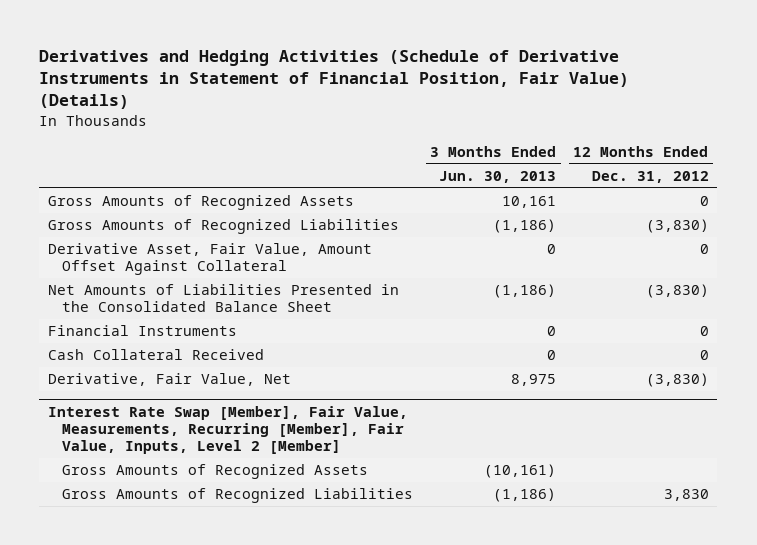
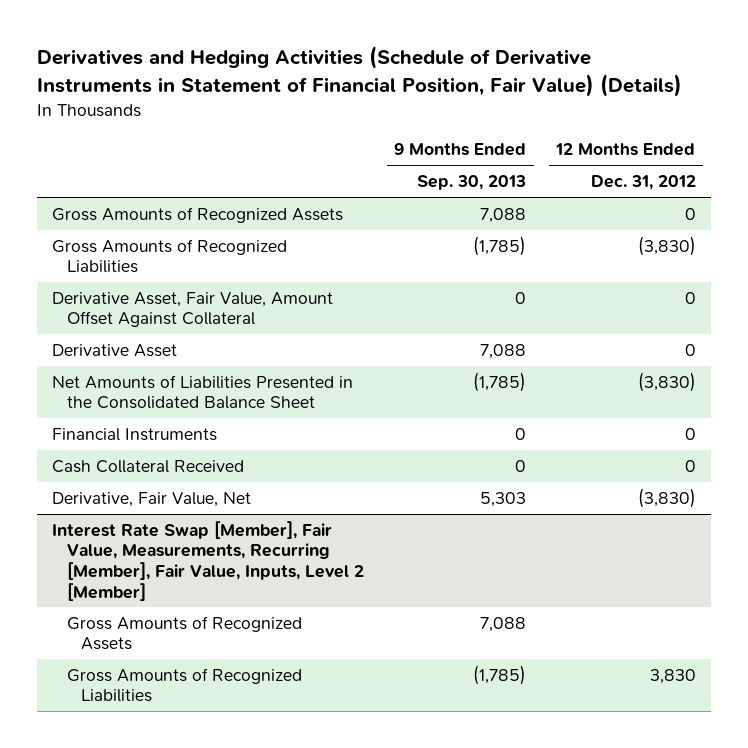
- | 3 Months Ended Jun. 30, 2013 | 12 Months Ended Dec. 31, 2012
+ | 9 Months Ended Sep. 30, 2013 | 12 Months Ended Dec. 31, 2012
+ Derivative Asset | 7,088 | 0

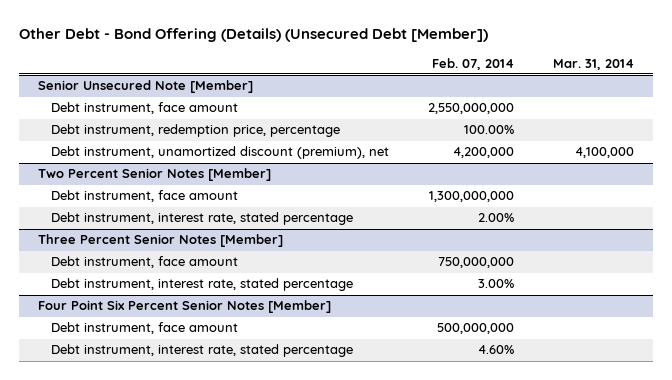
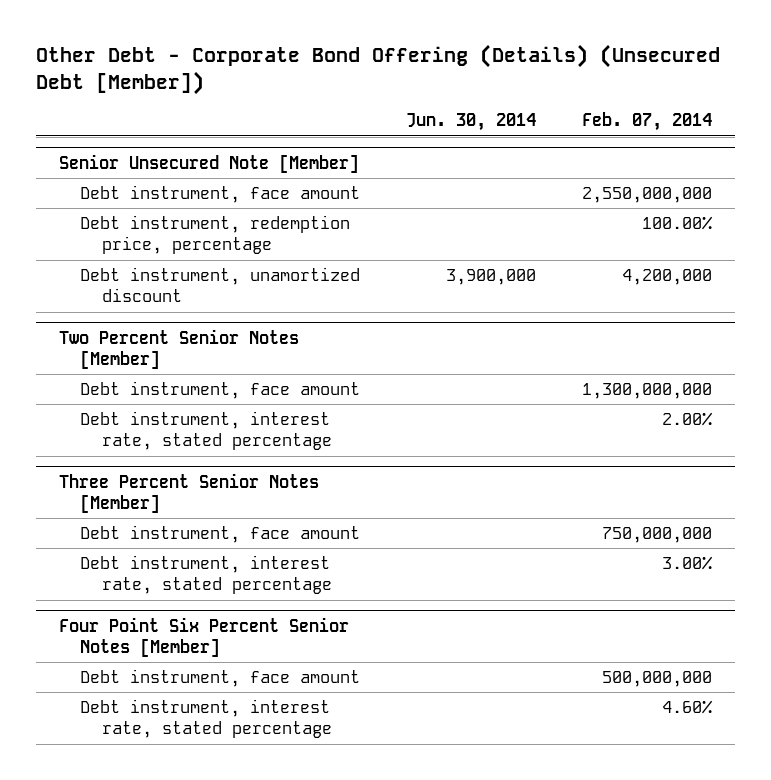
- Other Debt - Bond Offering (Details) (Unsecured Debt [Member])
+ Other Debt - Corporate Bond Offering (Details) (Unsecured Debt [Member])
- | Feb. 07, 2014 | Mar. 31, 2014
+ | Jun. 30, 2014 | Feb. 07, 2014
@ Senior Unsecured Note [Member]
- Debt instrument, unamortized discount (premium), net | 4,200,000 | 4,100,000
+ Debt instrument, unamortized discount | 3,900,000 | 4,200,000

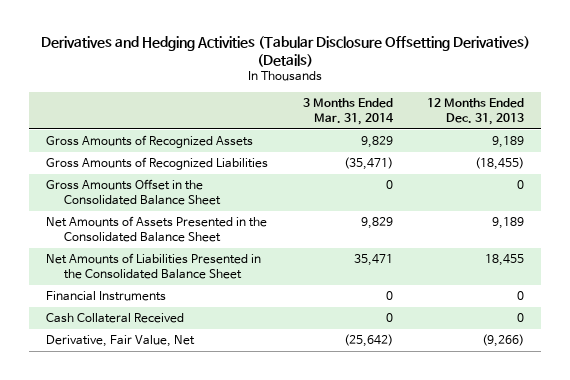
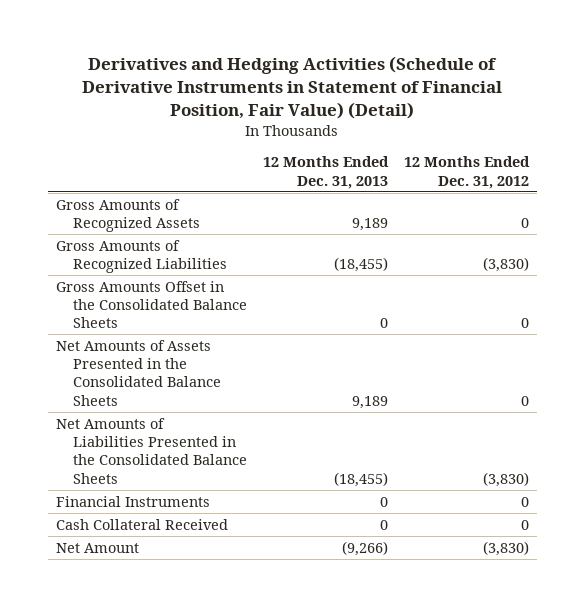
- Derivatives and Hedging Activities (Tabular Disclosure Offsetting Derivatives) (Details)
+ Derivatives and Hedging Activities (Schedule of Derivative Instruments in Statement of Financial Position, Fair Value) (Detail)
- | 3 Months Ended Mar. 31, 2014 | 12 Months Ended Dec. 31, 2013
+ | 12 Months Ended Dec. 31, 2013 | 12 Months Ended Dec. 31, 2012
- Gross Amounts Offset in the Consolidated Balance Sheet | 0 | 0
- Net Amounts of Assets Presented in the Consolidated Balance Sheet | 9,829 | 9,189
- Net Amounts of Liabilities Presented in the Consolidated Balance Sheet | 35,471 | 18,455
+ Gross Amounts Offset in the Consolidated Balance Sheets | 0 | 0
+ Net Amounts of Assets Presented in the Consolidated Balance Sheets | 9,189 | 0
+ Net Amounts of Liabilities Presented in the Consolidated Balance Sheets | (18,455) | (3,830)
- Derivative, Fair Value, Net | (25,642) | (9,266)
+ Net Amount | (9,266) | (3,830)

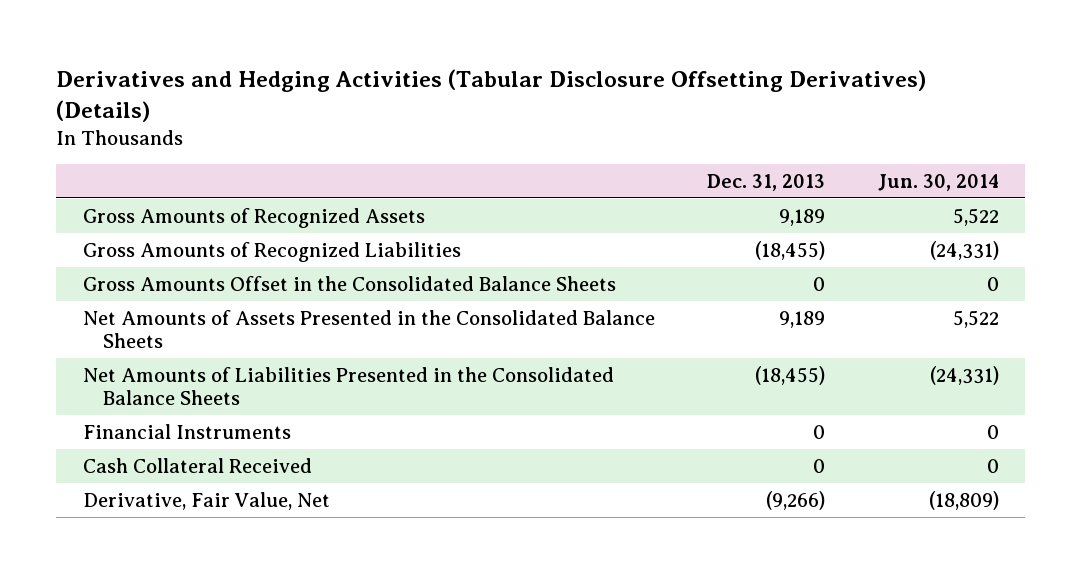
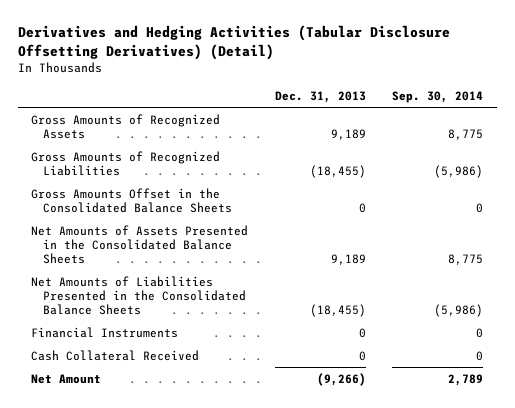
- Derivatives and Hedging Activities (Tabular Disclosure Offsetting Derivatives) (Details)
+ Derivatives and Hedging Activities (Tabular Disclosure Offsetting Derivatives) (Detail)
- | Dec. 31, 2013 | Jun. 30, 2014
+ | Dec. 31, 2013 | Sep. 30, 2014
- Derivative, Fair Value, Net | (9,266) | (18,809)
+ Net Amount | (9,266) | 2,789

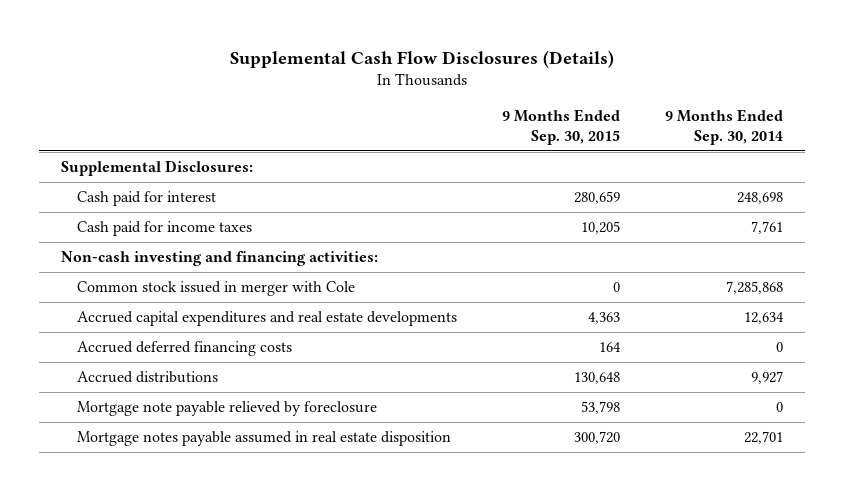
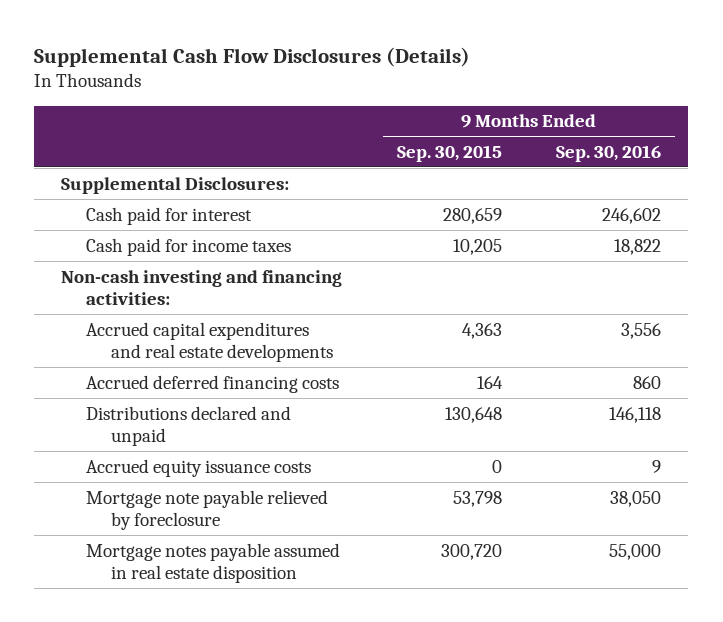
- | 9 Months Ended Sep. 30, 2015 | 9 Months Ended Sep. 30, 2014
+ | 9 Months Ended Sep. 30, 2015 | 9 Months Ended Sep. 30, 2016
- Common stock issued in merger with Cole | 0 | 7,285,868
- Accrued distributions | 130,648 | 9,927
+ Distributions declared and unpaid | 130,648 | 146,118
+ Accrued equity issuance costs | 0 | 9

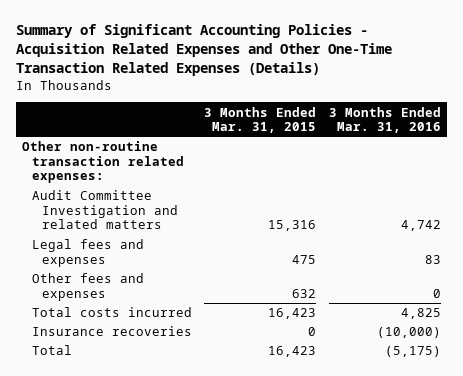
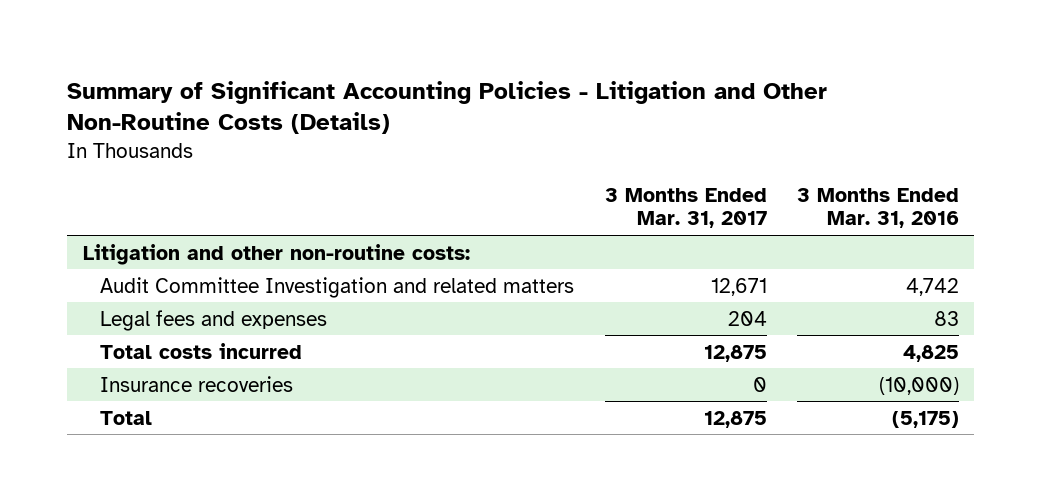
- Summary of Significant Accounting Policies - Acquisition Related Expenses and Other One-Time Transaction Related Expenses (Details)
+ Summary of Significant Accounting Policies - Litigation and Other Non-Routine Costs (Details)
- | 3 Months Ended Mar. 31, 2015 | 3 Months Ended Mar. 31, 2016
+ | 3 Months Ended Mar. 31, 2017 | 3 Months Ended Mar. 31, 2016
- Other non-routine transaction related expenses:
+ Litigation and other non-routine costs:
- Other fees and expenses | 632 | 0

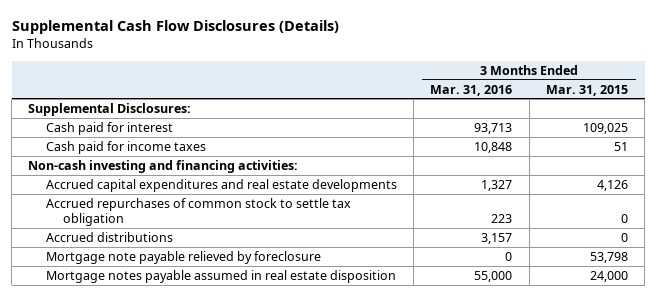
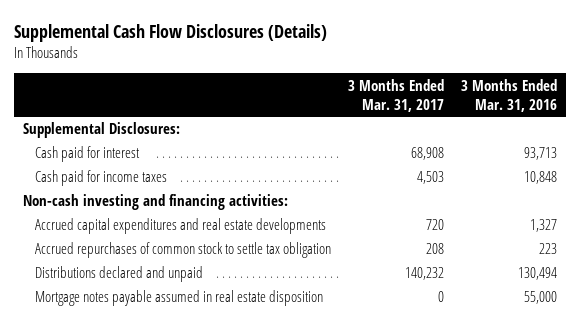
- | 3 Months Ended Mar. 31, 2016 | 3 Months Ended Mar. 31, 2015
+ | 3 Months Ended Mar. 31, 2017 | 3 Months Ended Mar. 31, 2016
- Accrued distributions | 3,157 | 0
- Mortgage note payable relieved by foreclosure | 0 | 53,798
+ Distributions declared and unpaid | 140,232 | 130,494

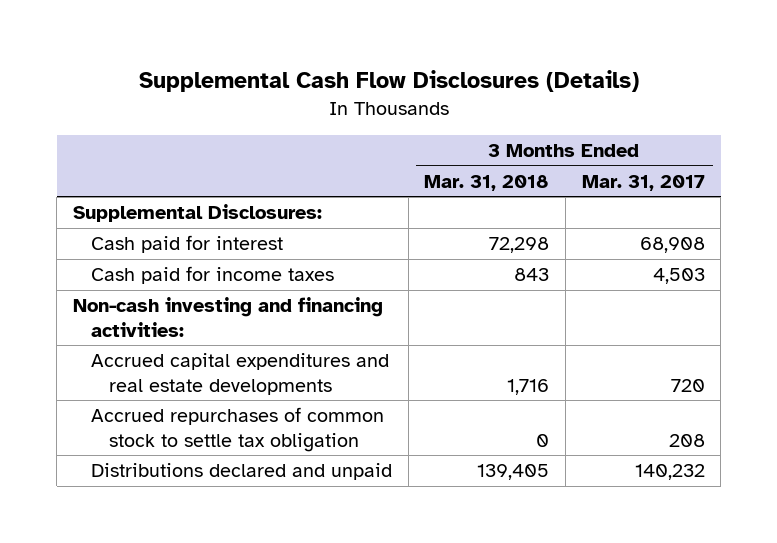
- | 3 Months Ended Mar. 31, 2017 | 3 Months Ended Mar. 31, 2016
+ | 3 Months Ended Mar. 31, 2018 | 3 Months Ended Mar. 31, 2017
- Mortgage notes payable assumed in real estate disposition | 0 | 55,000

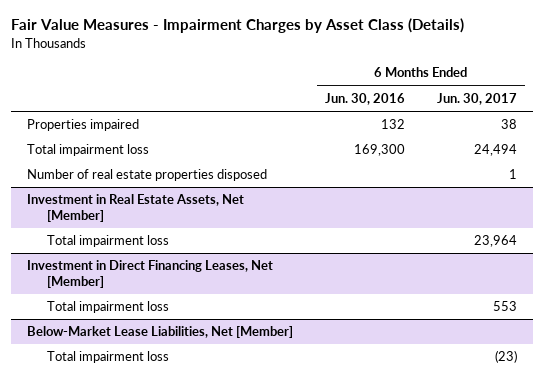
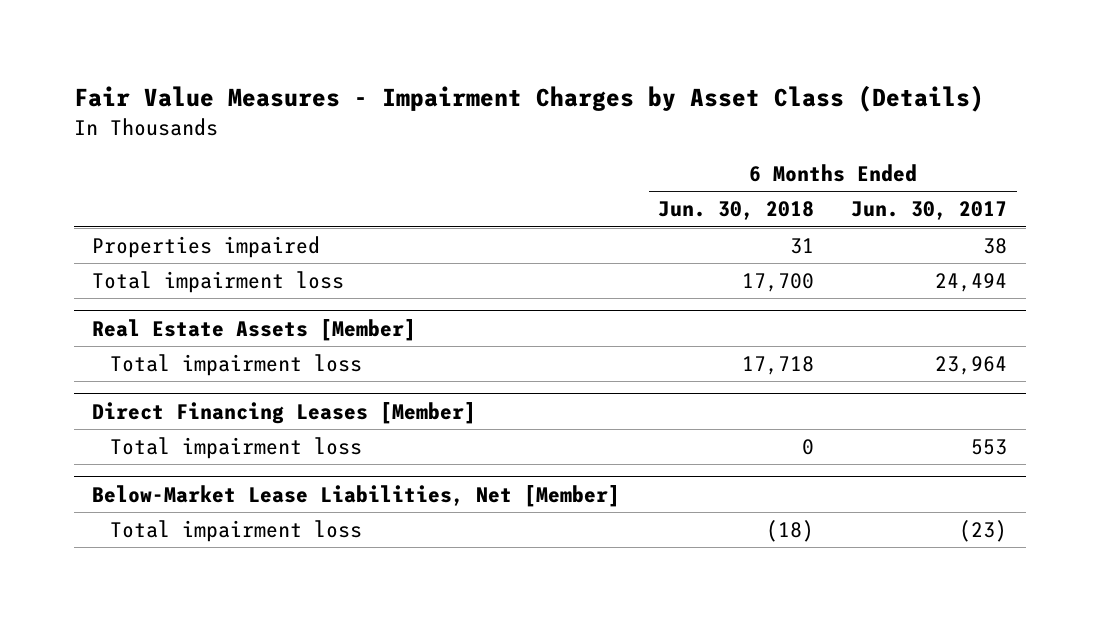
- | 6 Months Ended Jun. 30, 2016 | 6 Months Ended Jun. 30, 2017
+ | 6 Months Ended Jun. 30, 2018 | 6 Months Ended Jun. 30, 2017
- Number of real estate properties disposed | | 1
- Investment in Real Estate Assets, Net [Member]
+ Real Estate Assets [Member]
- Investment in Direct Financing Leases, Net [Member]
+ Direct Financing Leases [Member]

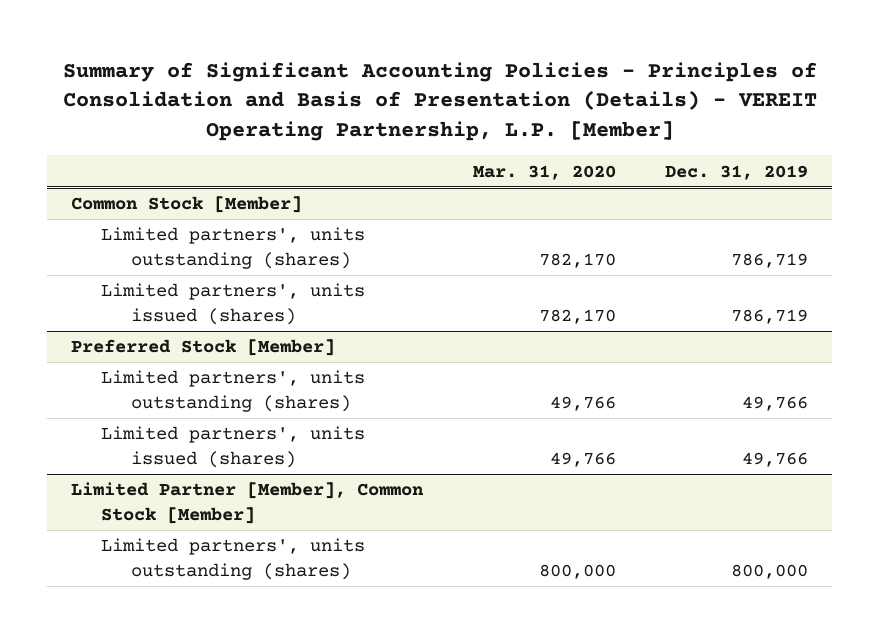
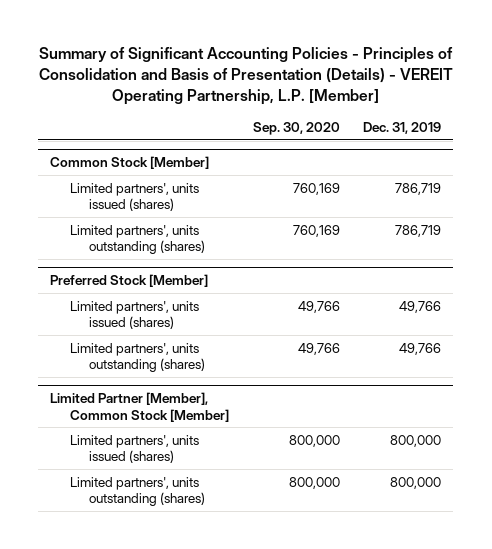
- | Mar. 31, 2020 | Dec. 31, 2019
+ | Sep. 30, 2020 | Dec. 31, 2019
@ Common Stock [Member]
moved down: Limited partners', units outstanding (shares) | 760,169 | 786,719
@ Preferred Stock [Member]
moved down: Limited partners', units outstanding (shares) | 49,766 | 49,766
@ Limited Partner [Member], Common Stock [Member]
+ Limited partners', units issued (shares) | 800,000 | 800,000

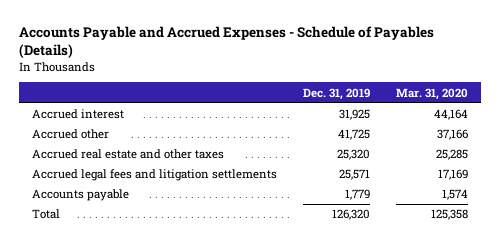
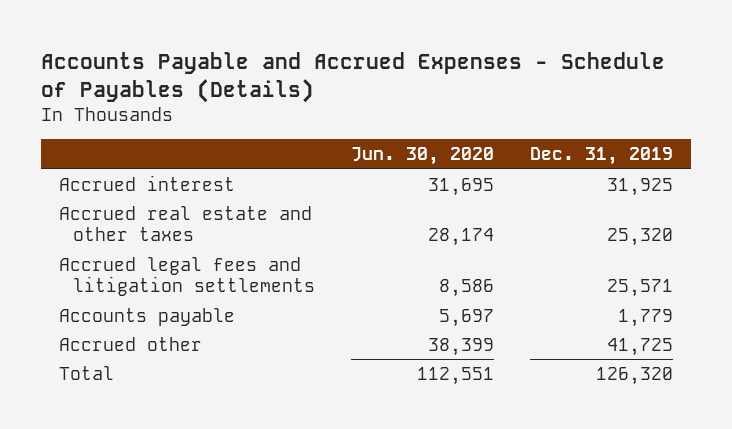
- | Dec. 31, 2019 | Mar. 31, 2020
+ | Jun. 30, 2020 | Dec. 31, 2019
moved down: Accrued other | 38,399 | 41,725

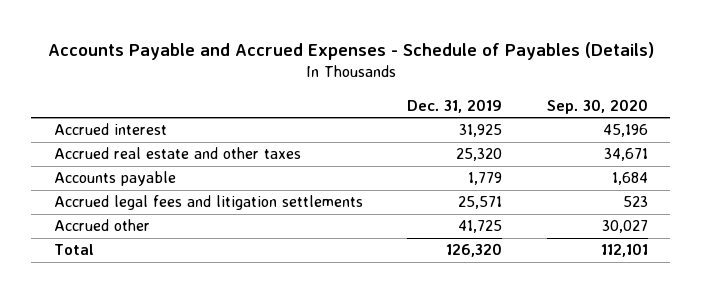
- | Jun. 30, 2020 | Dec. 31, 2019
+ | Dec. 31, 2019 | Sep. 30, 2020
moved down: Accrued legal fees and litigation settlements | 25,571 | 523

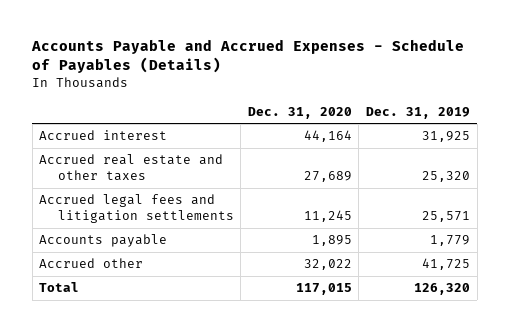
- | Dec. 31, 2019 | Sep. 30, 2020
+ | Dec. 31, 2020 | Dec. 31, 2019
moved down: Accounts payable | 1,895 | 1,779

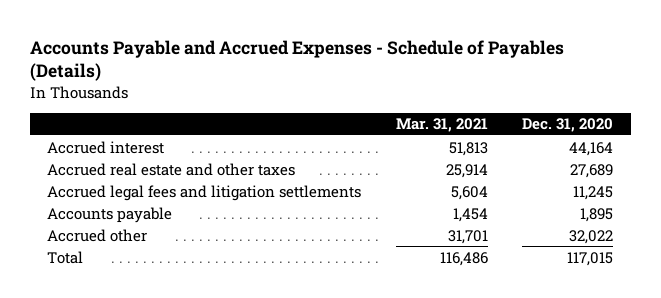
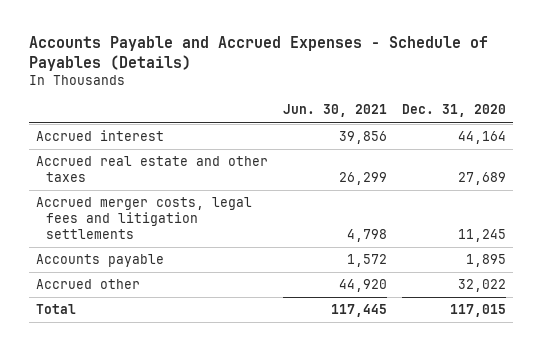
- | Mar. 31, 2021 | Dec. 31, 2020
+ | Jun. 30, 2021 | Dec. 31, 2020
- Accrued legal fees and litigation settlements | 5,604 | 11,245
+ Accrued merger costs, legal fees and litigation settlements | 4,798 | 11,245

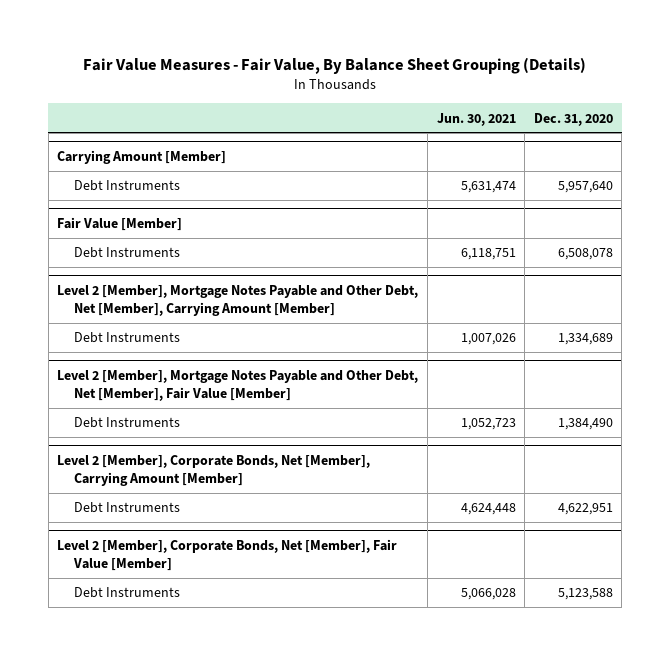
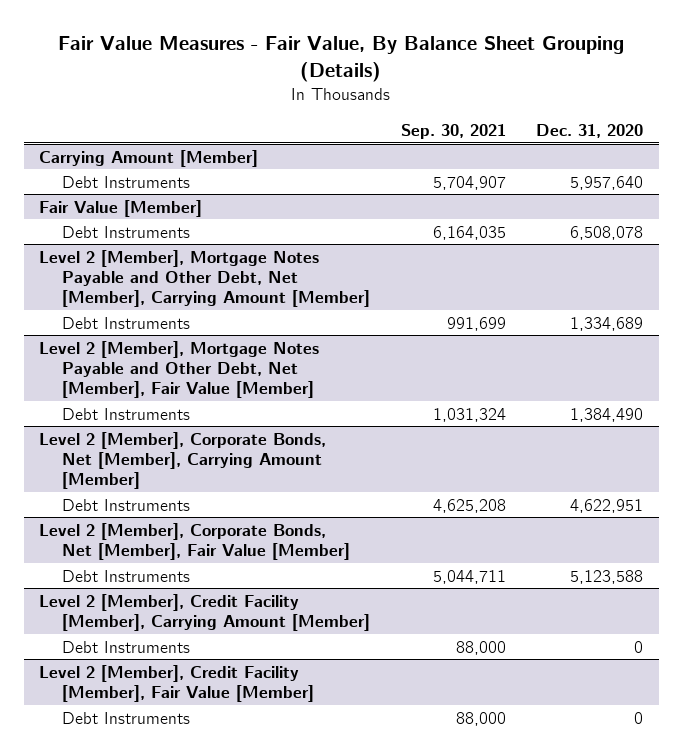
- | Jun. 30, 2021 | Dec. 31, 2020
+ | Sep. 30, 2021 | Dec. 31, 2020
+ Level 2 [Member], Credit Facility [Member], Carrying Amount [Member]
+ Debt Instruments | 88,000 | 0
+ Level 2 [Member], Credit Facility [Member], Fair Value [Member]
+ Debt Instruments | 88,000 | 0

